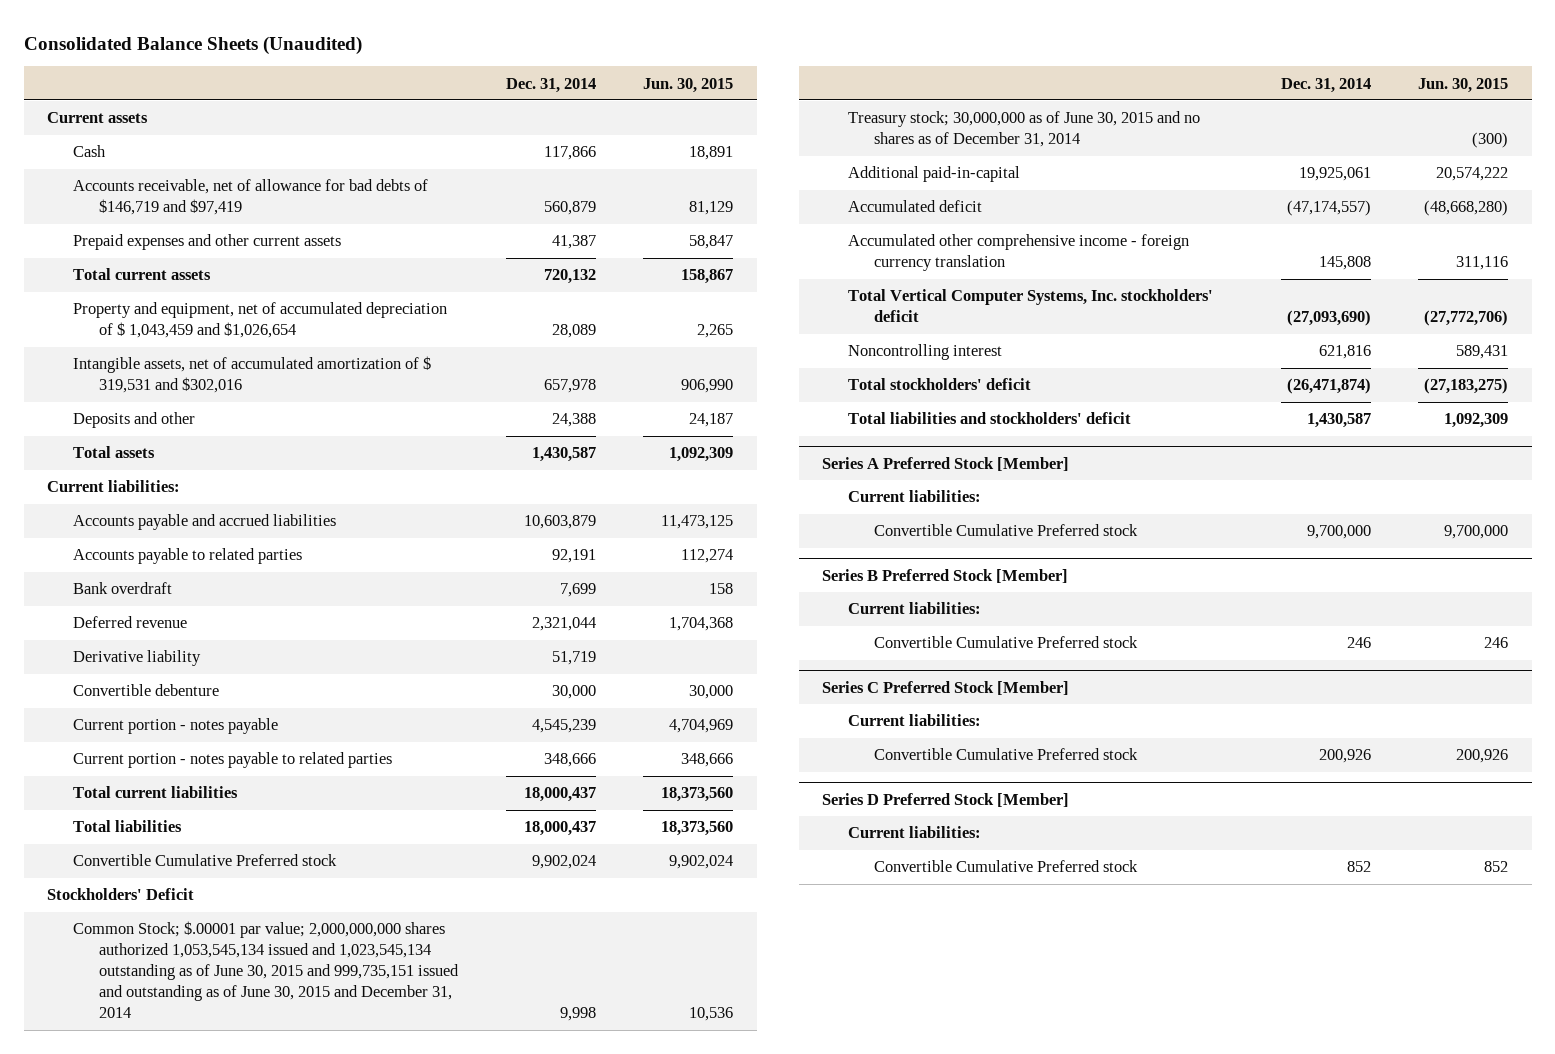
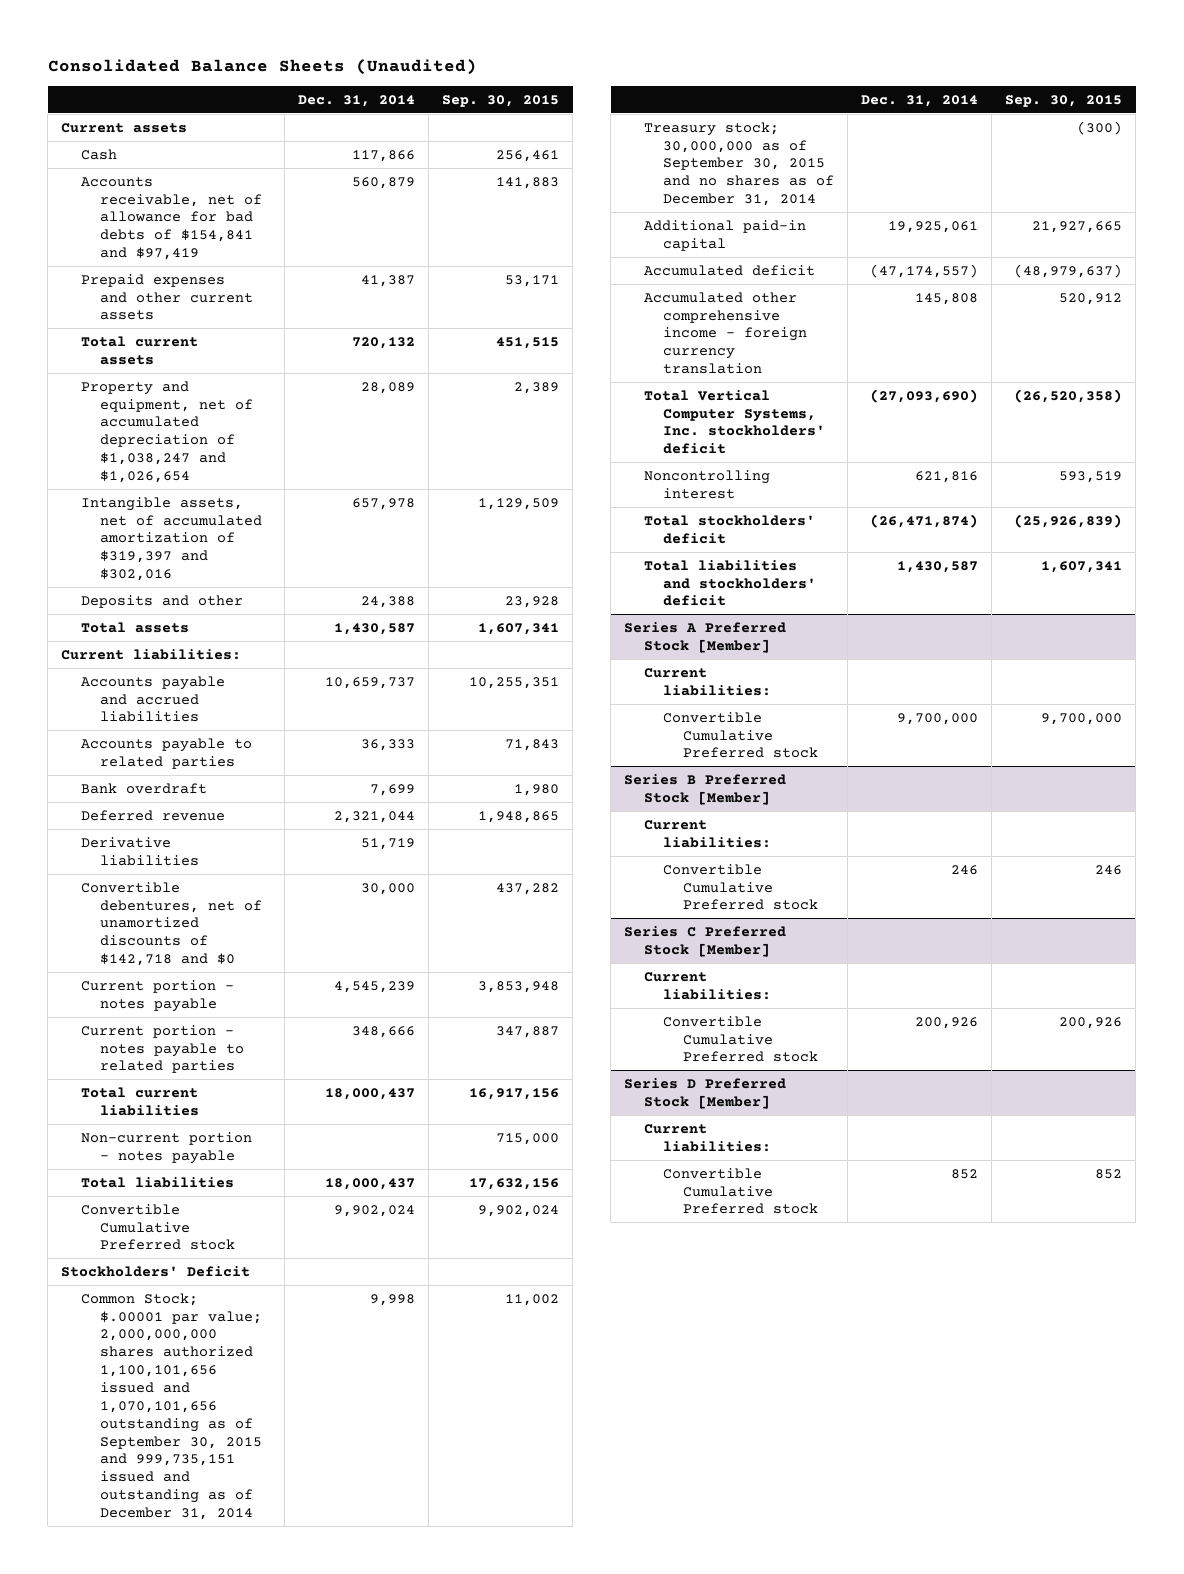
- | Dec. 31, 2014 | Jun. 30, 2015
+ | Dec. 31, 2014 | Sep. 30, 2015
- Accounts receivable, net of allowance for bad debts of $146,719 and $97,419 | 560,879 | 81,129
+ Accounts receivable, net of allowance for bad debts of $154,841 and $97,419 | 560,879 | 141,883
- Property and equipment, net of accumulated depreciation of $ 1,043,459 and $1,026,654 | 28,089 | 2,265
- Intangible assets, net of accumulated amortization of $ 319,531 and $302,016 | 657,978 | 906,990
+ Property and equipment, net of accumulated depreciation of $1,038,247 and $1,026,654 | 28,089 | 2,389
+ Intangible assets, net of accumulated amortization of $319,397 and $302,016 | 657,978 | 1,129,509
- Accounts payable and accrued liabilities | 10,603,879 | 11,473,125
- Accounts payable to related parties | 92,191 | 112,274
+ Accounts payable and accrued liabilities | 10,659,737 | 10,255,351
+ Accounts payable to related parties | 36,333 | 71,843
- Derivative liability | 51,719 |
- Convertible debenture | 30,000 | 30,000
+ Derivative liabilities | 51,719 |
+ Convertible debentures, net of unamortized discounts of $142,718 and $0 | 30,000 | 437,282
+ Non-current portion - notes payable | | 715,000
- Common Stock; $.00001 par value; 2,000,000,000 shares authorized 1,053,545,134 issued and 1,023,545,134 outstanding as of June 30, 2015 and 999,735,151 issued and outstanding as of June 30, 2015 and December 31, 2014 | 9,998 | 10,536
- Treasury stock; 30,000,000 as of June 30, 2015 and no shares as of December 31, 2014 | | (300)
- Additional paid-in-capital | 19,925,061 | 20,574,222
+ Common Stock; $.00001 par value; 2,000,000,000 shares authorized 1,100,101,656 issued and 1,070,101,656 outstanding as of September 30, 2015 and 999,735,151 issued and outstanding as of December 31, 2014 | 9,998 | 11,002
+ Treasury stock; 30,000,000 as of September 30, 2015 and no shares as of December 31, 2014 | | (300)
+ Additional paid-in capital | 19,925,061 | 21,927,665

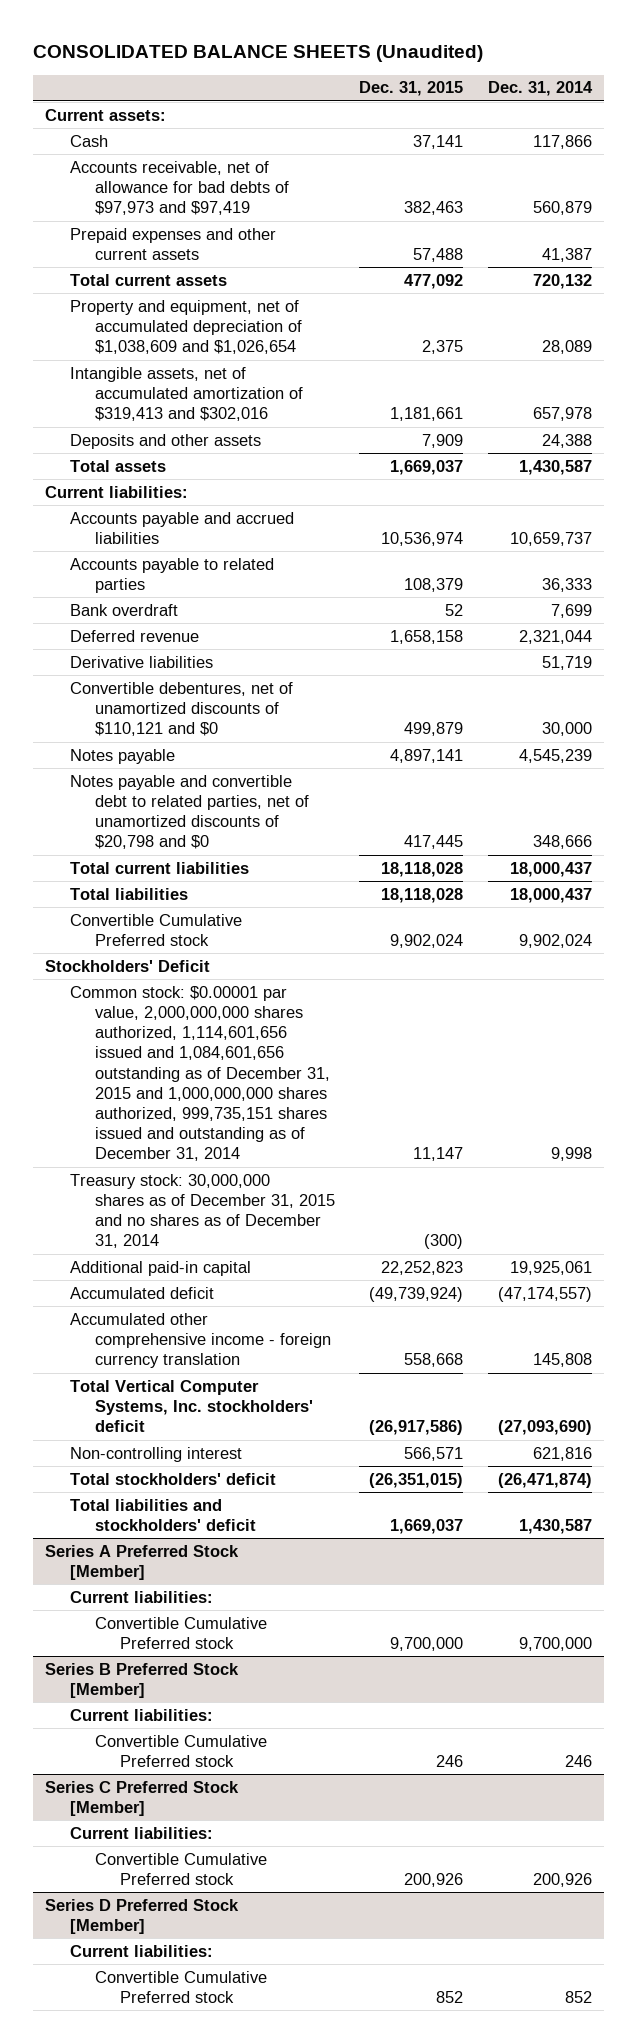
- Consolidated Balance Sheets (Unaudited)
+ CONSOLIDATED BALANCE SHEETS (Unaudited)
- | Dec. 31, 2014 | Sep. 30, 2015
+ | Dec. 31, 2015 | Dec. 31, 2014
- Current assets
+ Current assets:
- Accounts receivable, net of allowance for bad debts of $154,841 and $97,419 | 560,879 | 141,883
+ Accounts receivable, net of allowance for bad debts of $97,973 and $97,419 | 382,463 | 560,879
- Property and equipment, net of accumulated depreciation of $1,038,247 and $1,026,654 | 28,089 | 2,389
- Intangible assets, net of accumulated amortization of $319,397 and $302,016 | 657,978 | 1,129,509
- Deposits and other | 24,388 | 23,928
+ Property and equipment, net of accumulated depreciation of $1,038,609 and $1,026,654 | 2,375 | 28,089
+ Intangible assets, net of accumulated amortization of $319,413 and $302,016 | 1,181,661 | 657,978
+ Deposits and other assets | 7,909 | 24,388
- Convertible debentures, net of unamortized discounts of $142,718 and $0 | 30,000 | 437,282
- Current portion - notes payable | 4,545,239 | 3,853,948
- Current portion - notes payable to related parties | 348,666 | 347,887
+ Convertible debentures, net of unamortized discounts of $110,121 and $0 | 499,879 | 30,000
+ Notes payable | 4,897,141 | 4,545,239
+ Notes payable and convertible debt to related parties, net of unamortized discounts of $20,798 and $0 | 417,445 | 348,666
- Non-current portion - notes payable | | 715,000
- Common Stock; $.00001 par value; 2,000,000,000 shares authorized 1,100,101,656 issued and 1,070,101,656 outstanding as of September 30, 2015 and 999,735,151 issued and outstanding as of December 31, 2014 | 9,998 | 11,002
- Treasury stock; 30,000,000 as of September 30, 2015 and no shares as of December 31, 2014 | | (300)
+ Common stock: $0.00001 par value, 2,000,000,000 shares authorized, 1,114,601,656 issued and 1,084,601,656 outstanding as of December 31, 2015 and 1,000,000,000 shares authorized, 999,735,151 shares issued and outstanding as of December 31, 2014 | 11,147 | 9,998
+ Treasury stock: 30,000,000 shares as of December 31, 2015 and no shares as of December 31, 2014 | (300) |
- Noncontrolling interest | 621,816 | 593,519
+ Non-controlling interest | 566,571 | 621,816

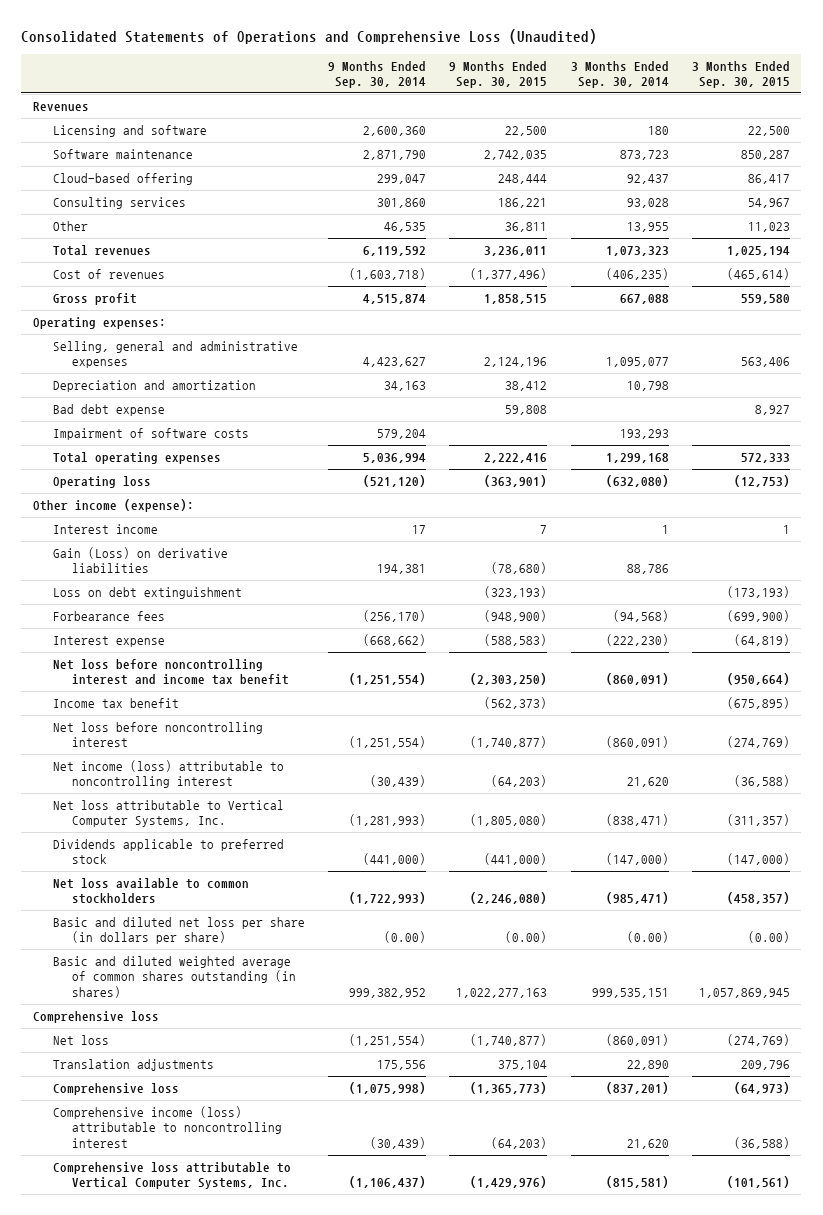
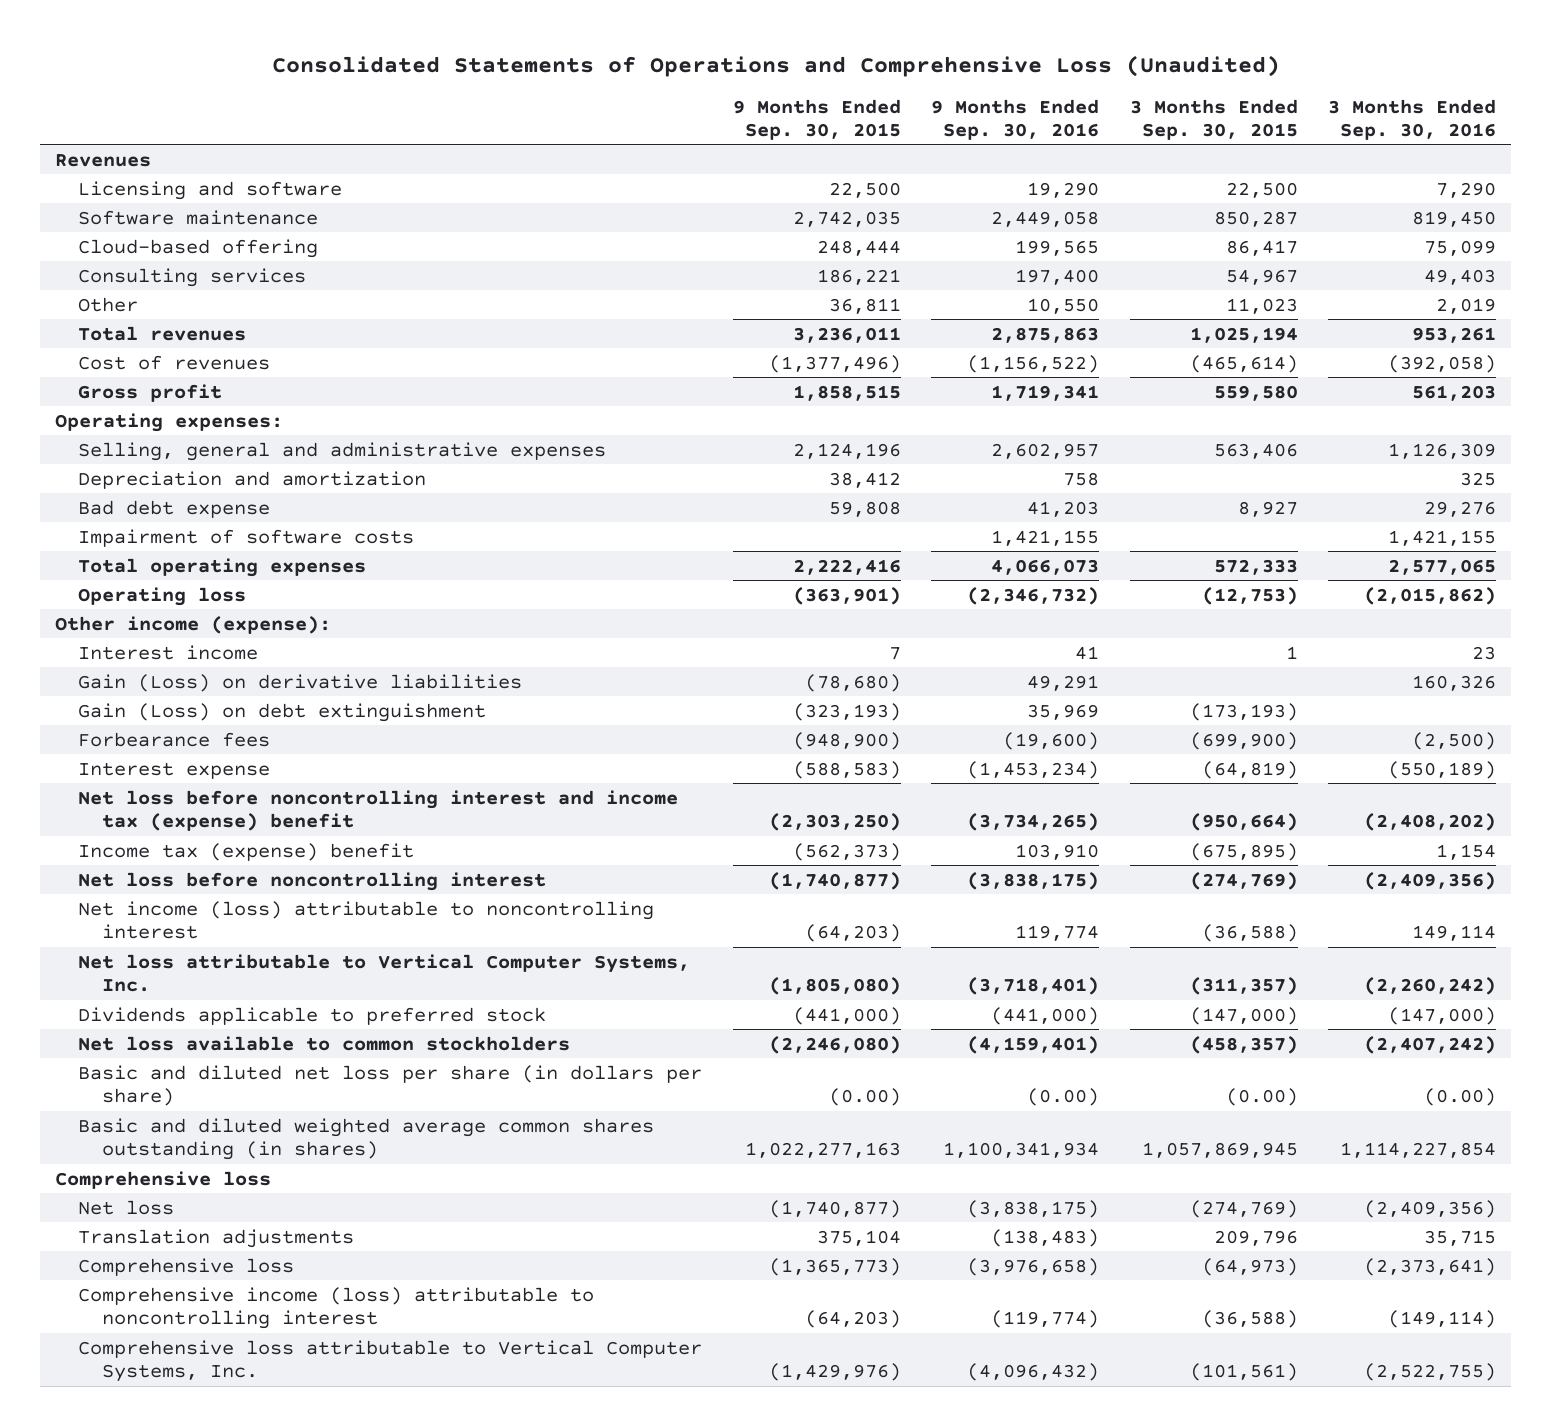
- | 9 Months Ended Sep. 30, 2014 | 9 Months Ended Sep. 30, 2015 | 3 Months Ended Sep. 30, 2014 | 3 Months Ended Sep. 30, 2015
+ | 9 Months Ended Sep. 30, 2015 | 9 Months Ended Sep. 30, 2016 | 3 Months Ended Sep. 30, 2015 | 3 Months Ended Sep. 30, 2016
- Loss on debt extinguishment | | (323,193) | | (173,193)
+ Gain (Loss) on debt extinguishment | (323,193) | 35,969 | (173,193) |
- Net loss before noncontrolling interest and income tax benefit | (1,251,554) | (2,303,250) | (860,091) | (950,664)
- Income tax benefit | | (562,373) | | (675,895)
+ Net loss before noncontrolling interest and income tax (expense) benefit | (2,303,250) | (3,734,265) | (950,664) | (2,408,202)
+ Income tax (expense) benefit | (562,373) | 103,910 | (675,895) | 1,154
- Basic and diluted weighted average of common shares outstanding (in shares) | 999,382,952 | 1,022,277,163 | 999,535,151 | 1,057,869,945
+ Basic and diluted weighted average common shares outstanding (in shares) | 1,022,277,163 | 1,100,341,934 | 1,057,869,945 | 1,114,227,854

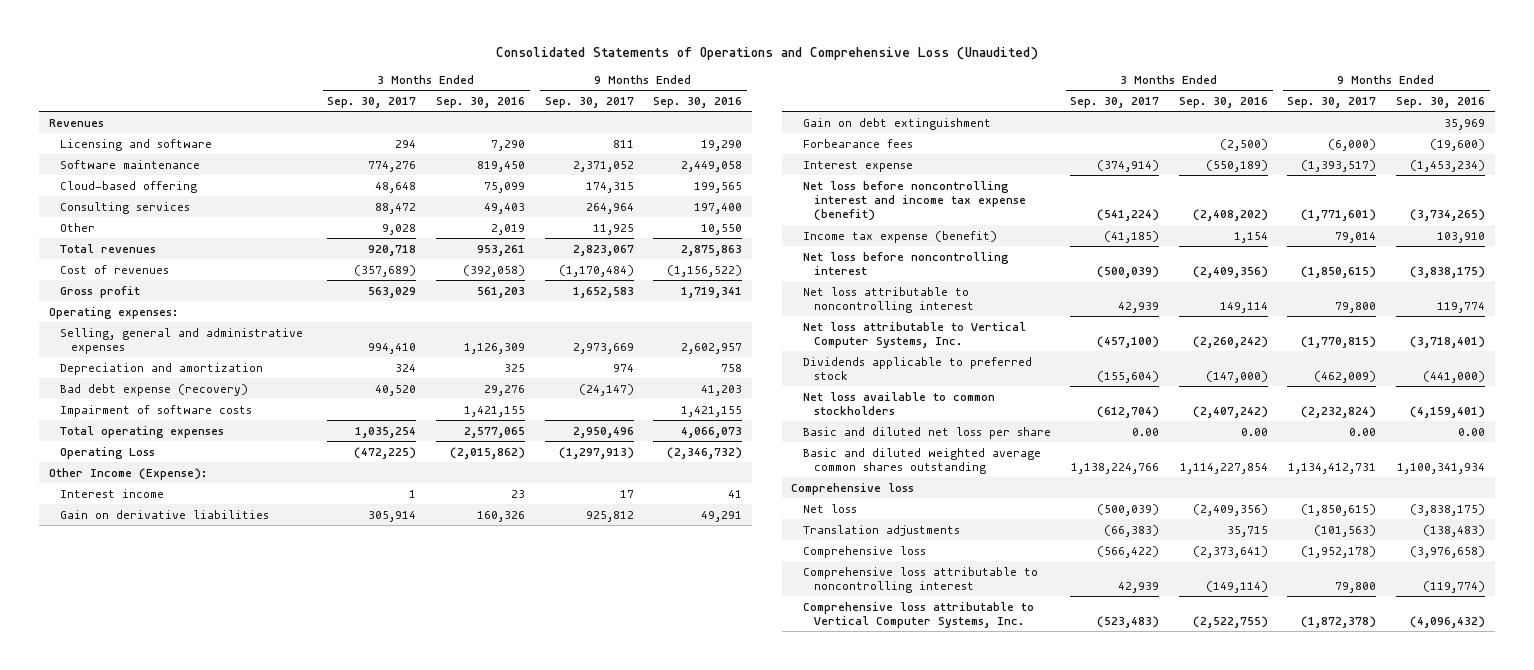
- | 9 Months Ended Sep. 30, 2015 | 9 Months Ended Sep. 30, 2016 | 3 Months Ended Sep. 30, 2015 | 3 Months Ended Sep. 30, 2016
+ | 3 Months Ended Sep. 30, 2017 | 3 Months Ended Sep. 30, 2016 | 9 Months Ended Sep. 30, 2017 | 9 Months Ended Sep. 30, 2016
- Bad debt expense | 59,808 | 41,203 | 8,927 | 29,276
+ Bad debt expense (recovery) | 40,520 | 29,276 | (24,147) | 41,203
- Operating loss | (363,901) | (2,346,732) | (12,753) | (2,015,862)
- Other income (expense):
+ Operating Loss | (472,225) | (2,015,862) | (1,297,913) | (2,346,732)
+ Other Income (Expense):
- Gain (Loss) on derivative liabilities | (78,680) | 49,291 | | 160,326
- Gain (Loss) on debt extinguishment | (323,193) | 35,969 | (173,193) |
+ Gain on derivative liabilities | 305,914 | 160,326 | 925,812 | 49,291
+ Gain on debt extinguishment | | | | 35,969
- Net loss before noncontrolling interest and income tax (expense) benefit | (2,303,250) | (3,734,265) | (950,664) | (2,408,202)
- Income tax (expense) benefit | (562,373) | 103,910 | (675,895) | 1,154
+ Net loss before noncontrolling interest and income tax expense (benefit) | (541,224) | (2,408,202) | (1,771,601) | (3,734,265)
+ Income tax expense (benefit) | (41,185) | 1,154 | 79,014 | 103,910
- Net income (loss) attributable to noncontrolling interest | (64,203) | 119,774 | (36,588) | 149,114
+ Net loss attributable to noncontrolling interest | 42,939 | 149,114 | 79,800 | 119,774
- Basic and diluted net loss per share (in dollars per share) | (0.00) | (0.00) | (0.00) | (0.00)
- Basic and diluted weighted average common shares outstanding (in shares) | 1,022,277,163 | 1,100,341,934 | 1,057,869,945 | 1,114,227,854
+ Basic and diluted net loss per share | 0.00 | 0.00 | 0.00 | 0.00
+ Basic and diluted weighted average common shares outstanding | 1,138,224,766 | 1,114,227,854 | 1,134,412,731 | 1,100,341,934
- Comprehensive income (loss) attributable to noncontrolling interest | (64,203) | (119,774) | (36,588) | (149,114)
+ Comprehensive loss attributable to noncontrolling interest | 42,939 | (149,114) | 79,800 | (119,774)

